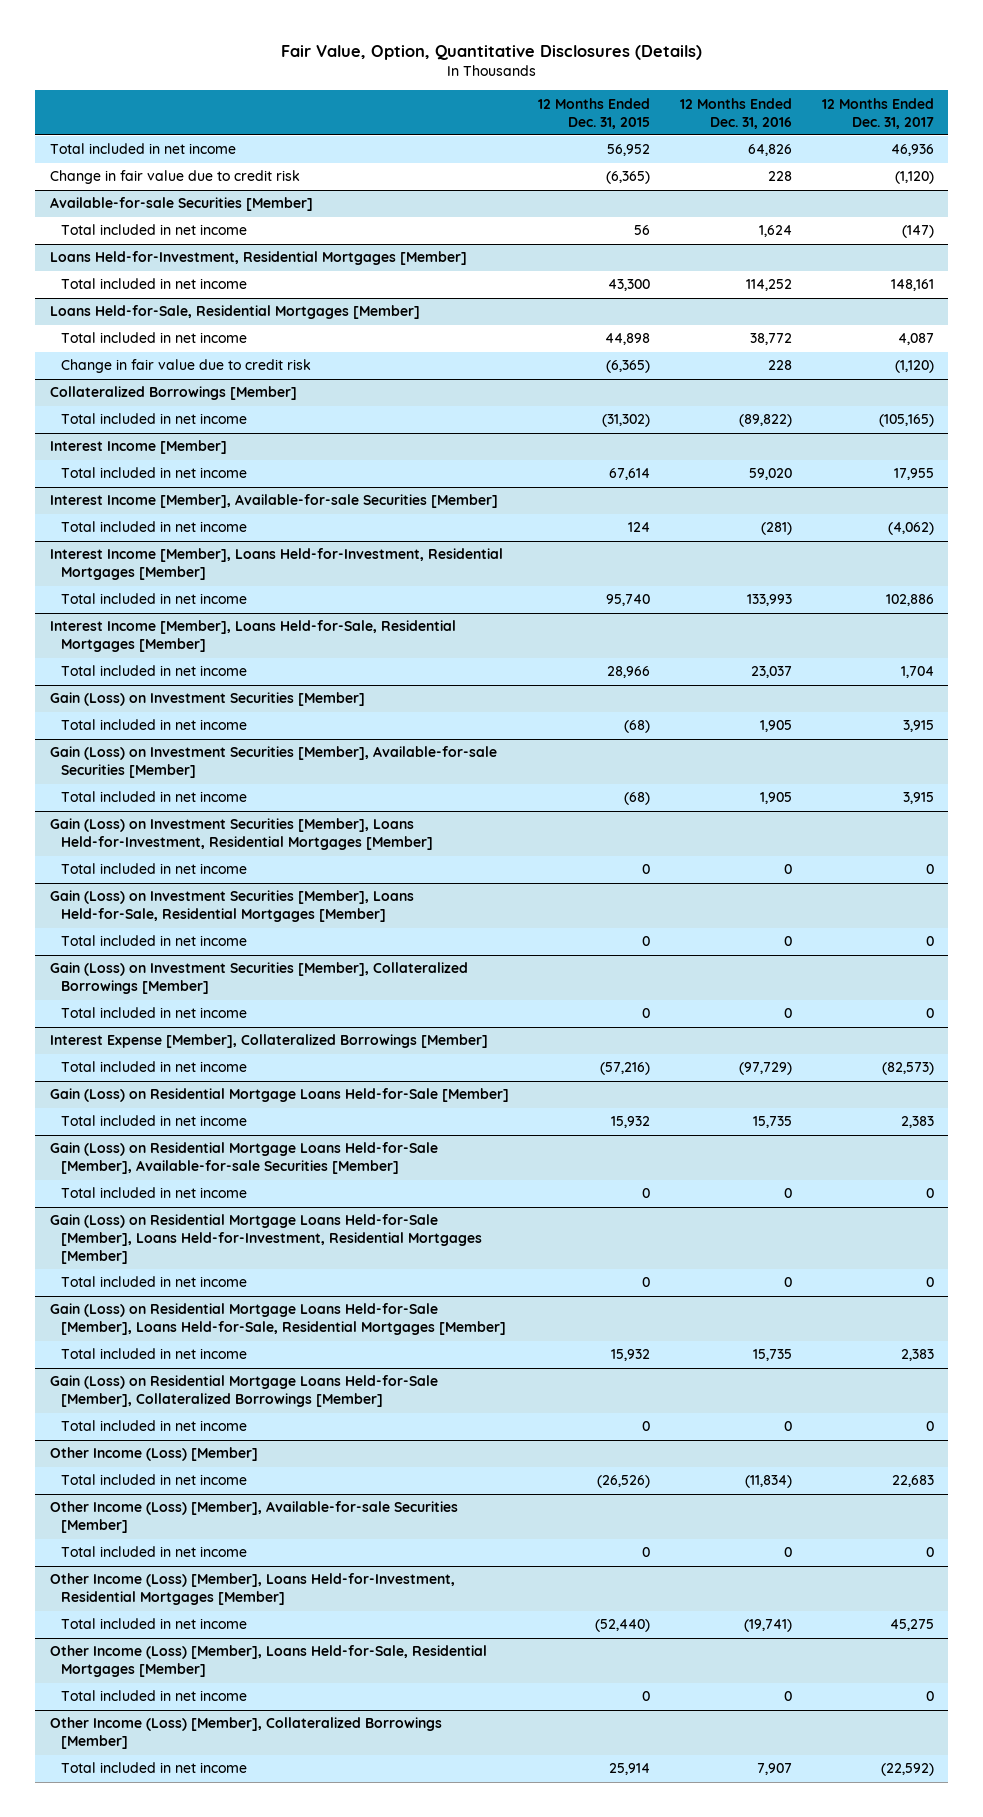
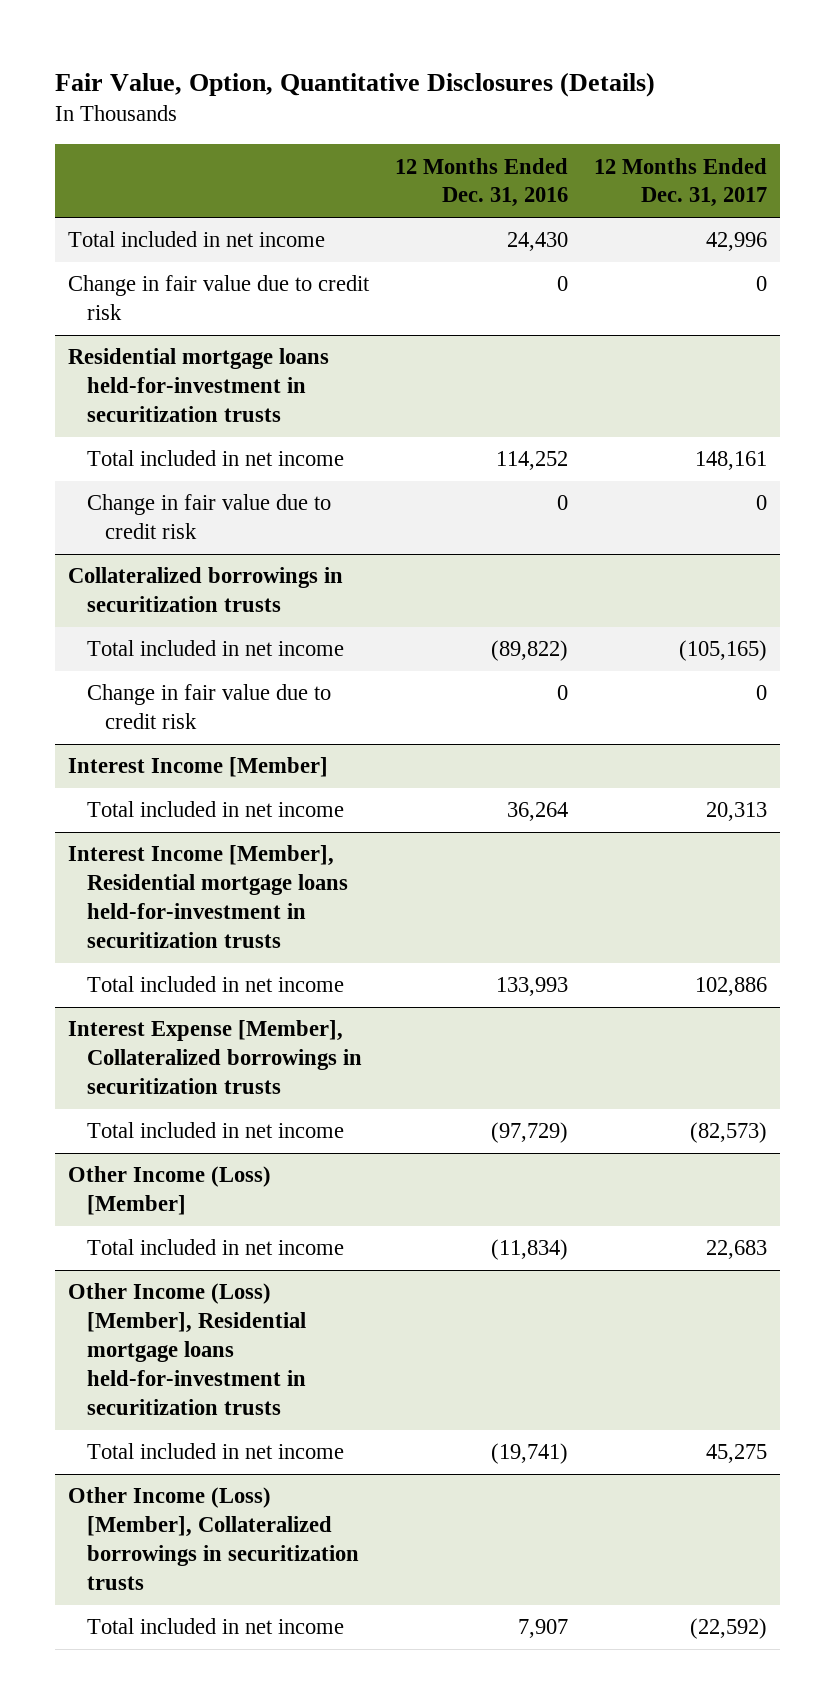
- | 12 Months Ended Dec. 31, 2015 | 12 Months Ended Dec. 31, 2016 | 12 Months Ended Dec. 31, 2017
+ | 12 Months Ended Dec. 31, 2016 | 12 Months Ended Dec. 31, 2017
- Total included in net income | 56,952 | 64,826 | 46,936
- Change in fair value due to credit risk | (6,365) | 228 | (1,120)
- Available-for-sale Securities [Member]
- Total included in net income | 56 | 1,624 | (147)
- Loans Held-for-Investment, Residential Mortgages [Member]
+ Total included in net income | 24,430 | 42,996
+ Change in fair value due to credit risk | 0 | 0
+ Residential mortgage loans held-for-investment in securitization trusts
- Loans Held-for-Sale, Residential Mortgages [Member]
- Total included in net income | 44,898 | 38,772 | 4,087
- Change in fair value due to credit risk | (6,365) | 228 | (1,120)
- Collateralized Borrowings [Member]
+ Change in fair value due to credit risk | 0 | 0
+ Collateralized borrowings in securitization trusts
+ Change in fair value due to credit risk | 0 | 0
@ Interest Income [Member]
- Total included in net income | 67,614 | 59,020 | 17,955
- Interest Income [Member], Available-for-sale Securities [Member]
- Total included in net income | 124 | (281) | (4,062)
- Interest Income [Member], Loans Held-for-Investment, Residential Mortgages [Member]
@ Interest Income [Member]
+ Total included in net income | 36,264 | 20,313
+ Interest Income [Member], Residential mortgage loans held-for-investment in securitization trusts
- Interest Income [Member], Loans Held-for-Sale, Residential Mortgages [Member]
- Total included in net income | 28,966 | 23,037 | 1,704
- Gain (Loss) on Investment Securities [Member]
- Total included in net income | (68) | 1,905 | 3,915
- Gain (Loss) on Investment Securities [Member], Available-for-sale Securities [Member]
- Total included in net income | (68) | 1,905 | 3,915
- Gain (Loss) on Investment Securities [Member], Loans Held-for-Investment, Residential Mortgages [Member]
- Total included in net income | 0 | 0 | 0
- Gain (Loss) on Investment Securities [Member], Loans Held-for-Sale, Residential Mortgages [Member]
- Total included in net income | 0 | 0 | 0
- Gain (Loss) on Investment Securities [Member], Collateralized Borrowings [Member]
- Total included in net income | 0 | 0 | 0
- Interest Expense [Member], Collateralized Borrowings [Member]
+ Interest Expense [Member], Collateralized borrowings in securitization trusts
- Gain (Loss) on Residential Mortgage Loans Held-for-Sale [Member]
- Total included in net income | 15,932 | 15,735 | 2,383
- Gain (Loss) on Residential Mortgage Loans Held-for-Sale [Member], Available-for-sale Securities [Member]
- Total included in net income | 0 | 0 | 0
- Gain (Loss) on Residential Mortgage Loans Held-for-Sale [Member], Loans Held-for-Investment, Residential Mortgages [Member]
- Total included in net income | 0 | 0 | 0
- Gain (Loss) on Residential Mortgage Loans Held-for-Sale [Member], Loans Held-for-Sale, Residential Mortgages [Member]
- Total included in net income | 15,932 | 15,735 | 2,383
- Gain (Loss) on Residential Mortgage Loans Held-for-Sale [Member], Collateralized Borrowings [Member]
- Total included in net income | 0 | 0 | 0
- Other Income (Loss) [Member], Available-for-sale Securities [Member]
- Total included in net income | 0 | 0 | 0
- Other Income (Loss) [Member], Loans Held-for-Investment, Residential Mortgages [Member]
+ Other Income (Loss) [Member], Residential mortgage loans held-for-investment in securitization trusts
- Other Income (Loss) [Member], Loans Held-for-Sale, Residential Mortgages [Member]
- Total included in net income | 0 | 0 | 0
- Other Income (Loss) [Member], Collateralized Borrowings [Member]
+ Other Income (Loss) [Member], Collateralized borrowings in securitization trusts

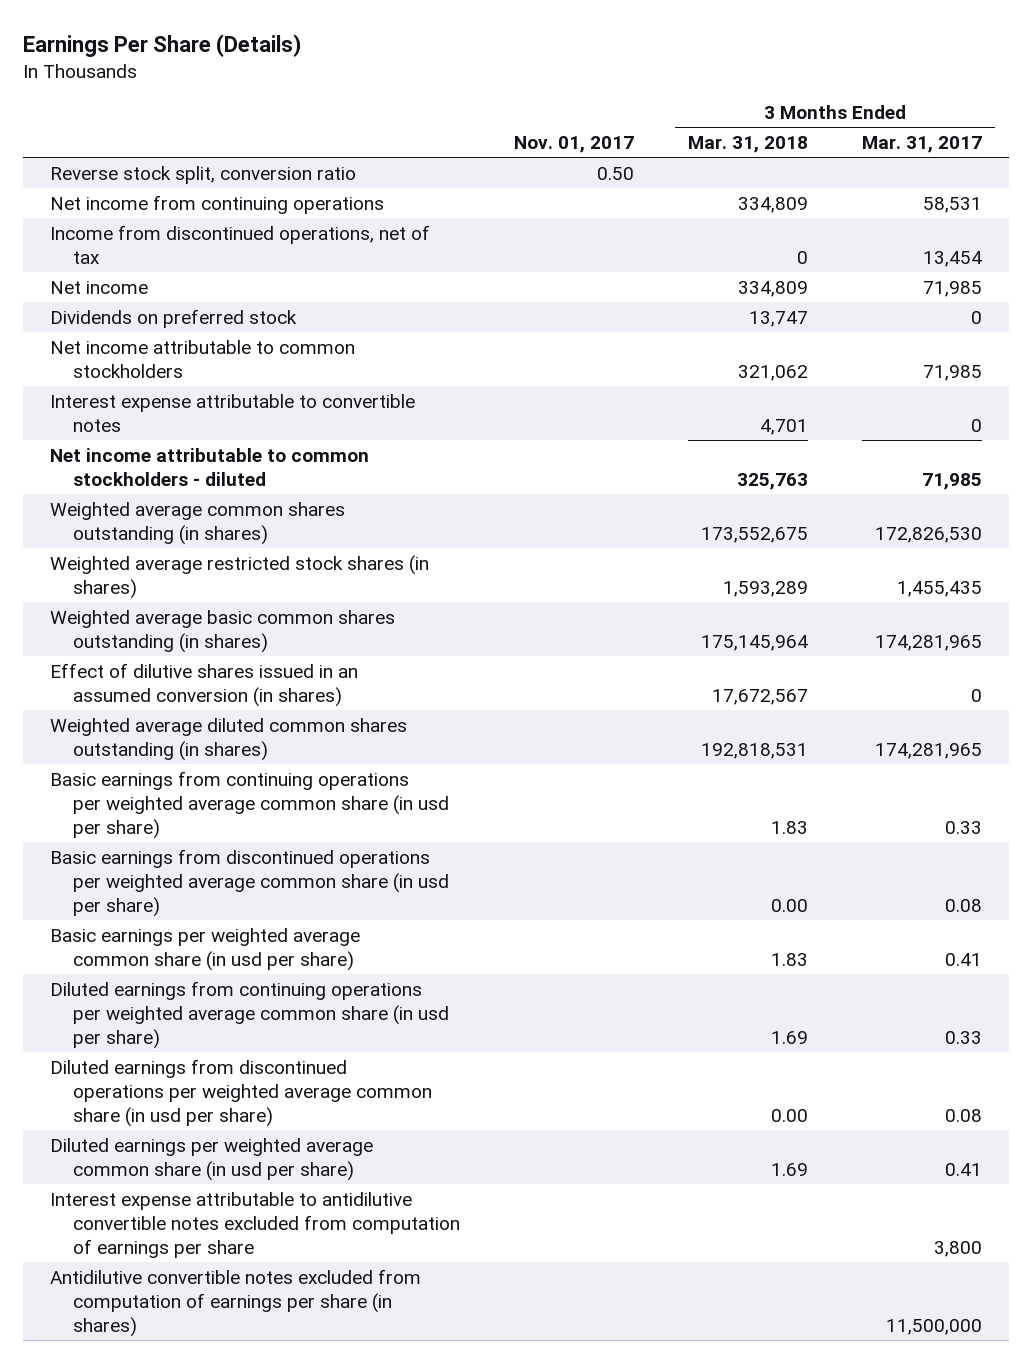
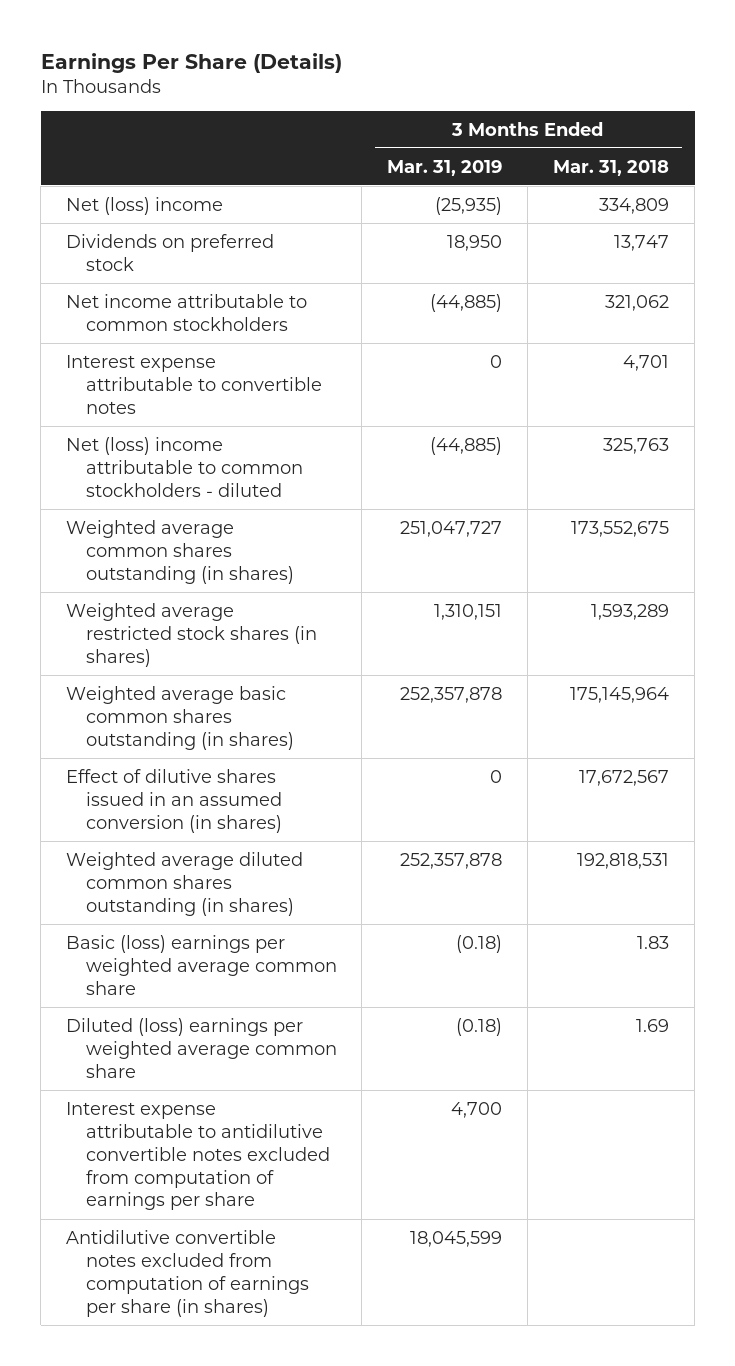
- | Nov. 01, 2017 | 3 Months Ended Mar. 31, 2018 | 3 Months Ended Mar. 31, 2017
+ | 3 Months Ended Mar. 31, 2019 | 3 Months Ended Mar. 31, 2018
- Reverse stock split, conversion ratio | 0.50 | |
- Net income from continuing operations | | 334,809 | 58,531
- Income from discontinued operations, net of tax | | 0 | 13,454
- Net income | | 334,809 | 71,985
+ Net (loss) income | (25,935) | 334,809
- Net income attributable to common stockholders - diluted | | 325,763 | 71,985
+ Net (loss) income attributable to common stockholders - diluted | (44,885) | 325,763
- Basic earnings from continuing operations per weighted average common share (in usd per share) | | 1.83 | 0.33
- Basic earnings from discontinued operations per weighted average common share (in usd per share) | | 0.00 | 0.08
- Basic earnings per weighted average common share (in usd per share) | | 1.83 | 0.41
- Diluted earnings from continuing operations per weighted average common share (in usd per share) | | 1.69 | 0.33
- Diluted earnings from discontinued operations per weighted average common share (in usd per share) | | 0.00 | 0.08
- Diluted earnings per weighted average common share (in usd per share) | | 1.69 | 0.41
+ Basic (loss) earnings per weighted average common share | (0.18) | 1.83
+ Diluted (loss) earnings per weighted average common share | (0.18) | 1.69

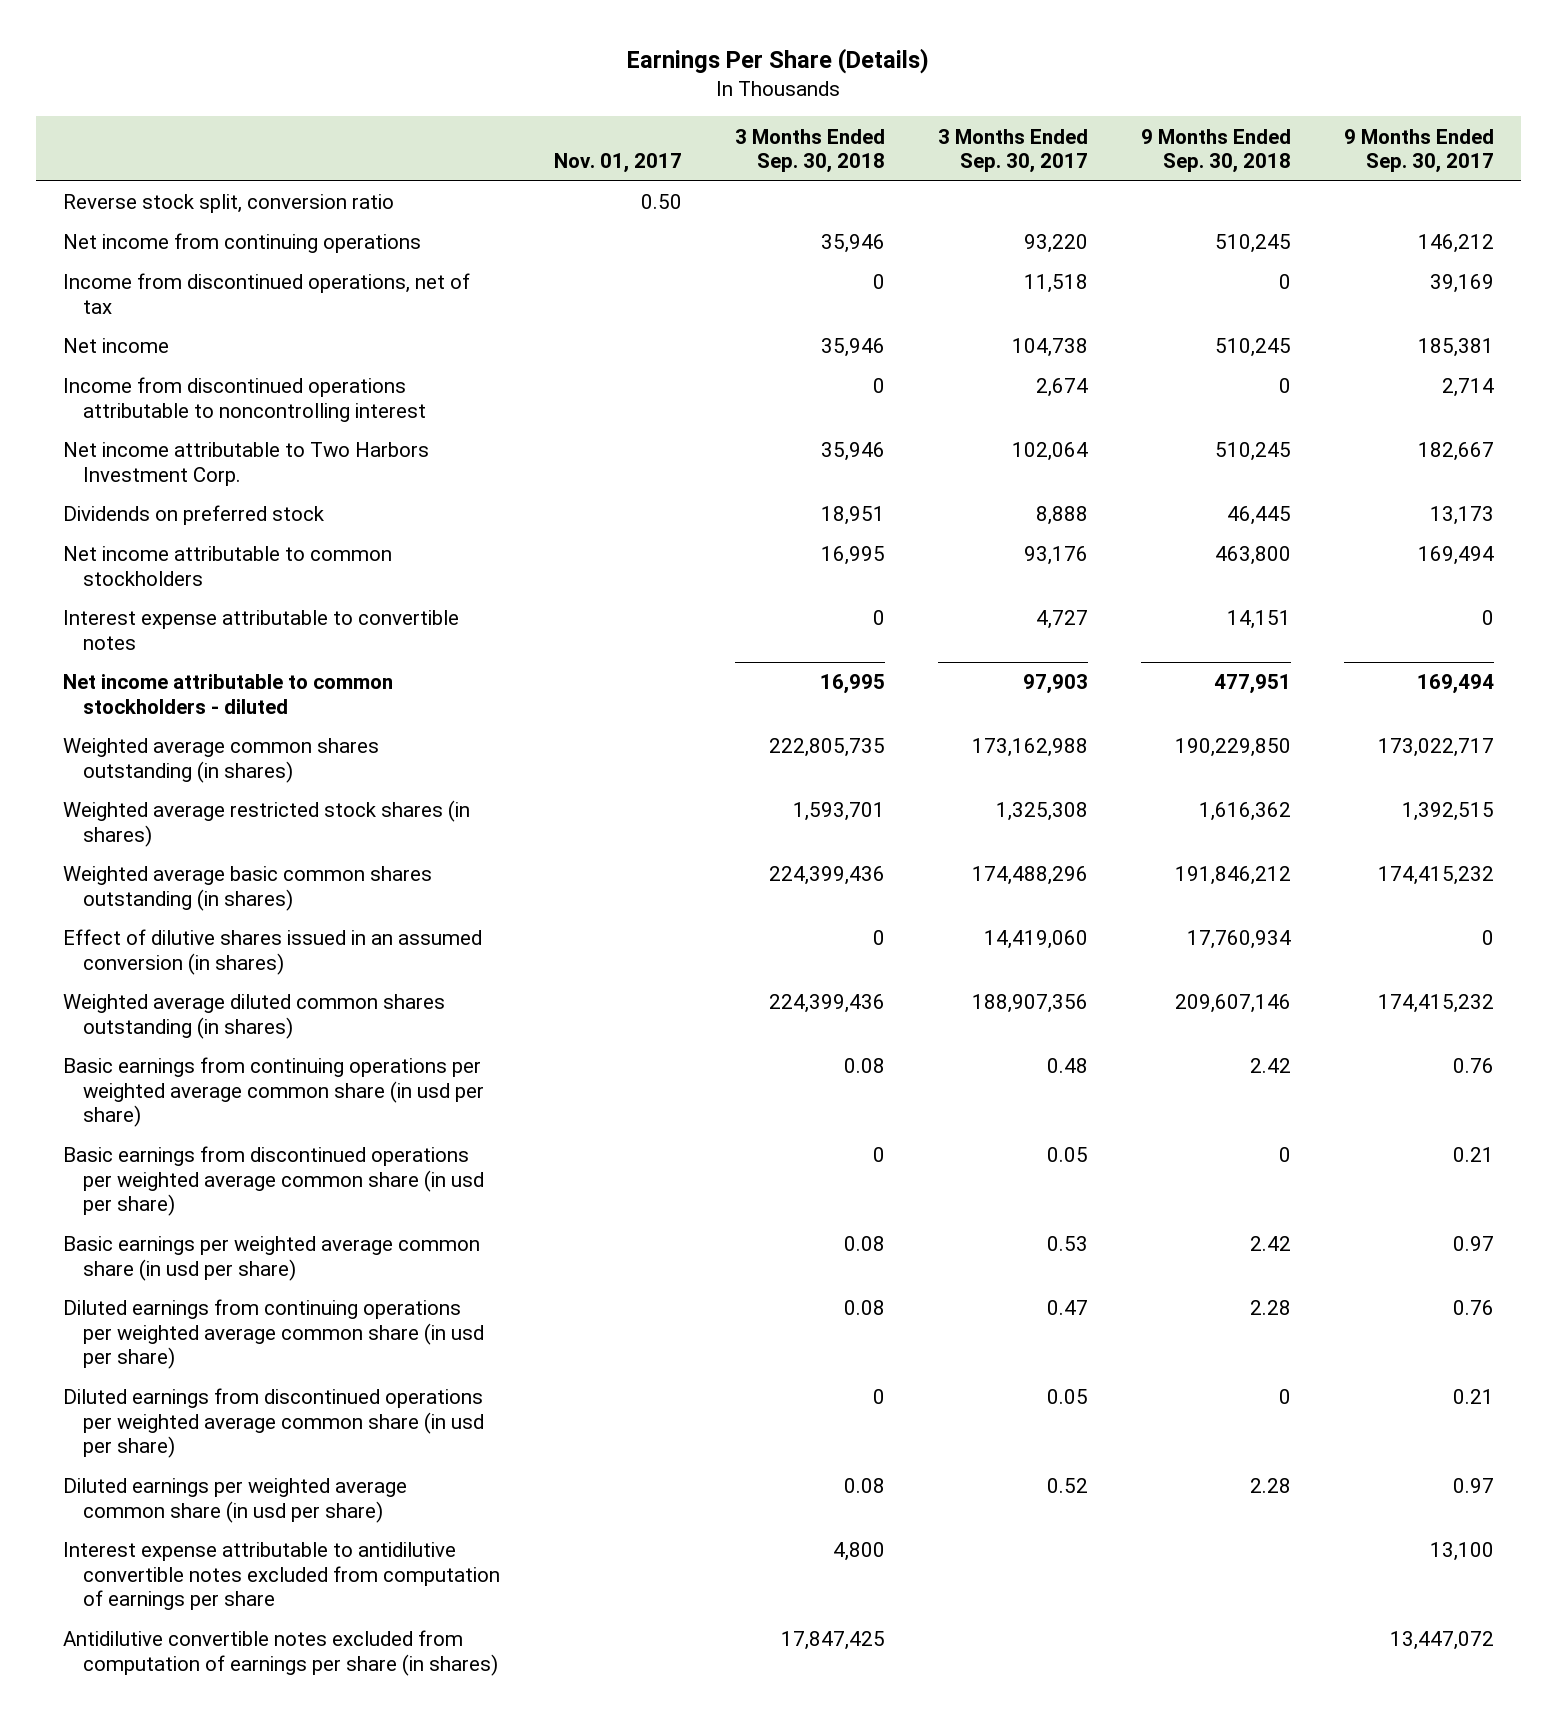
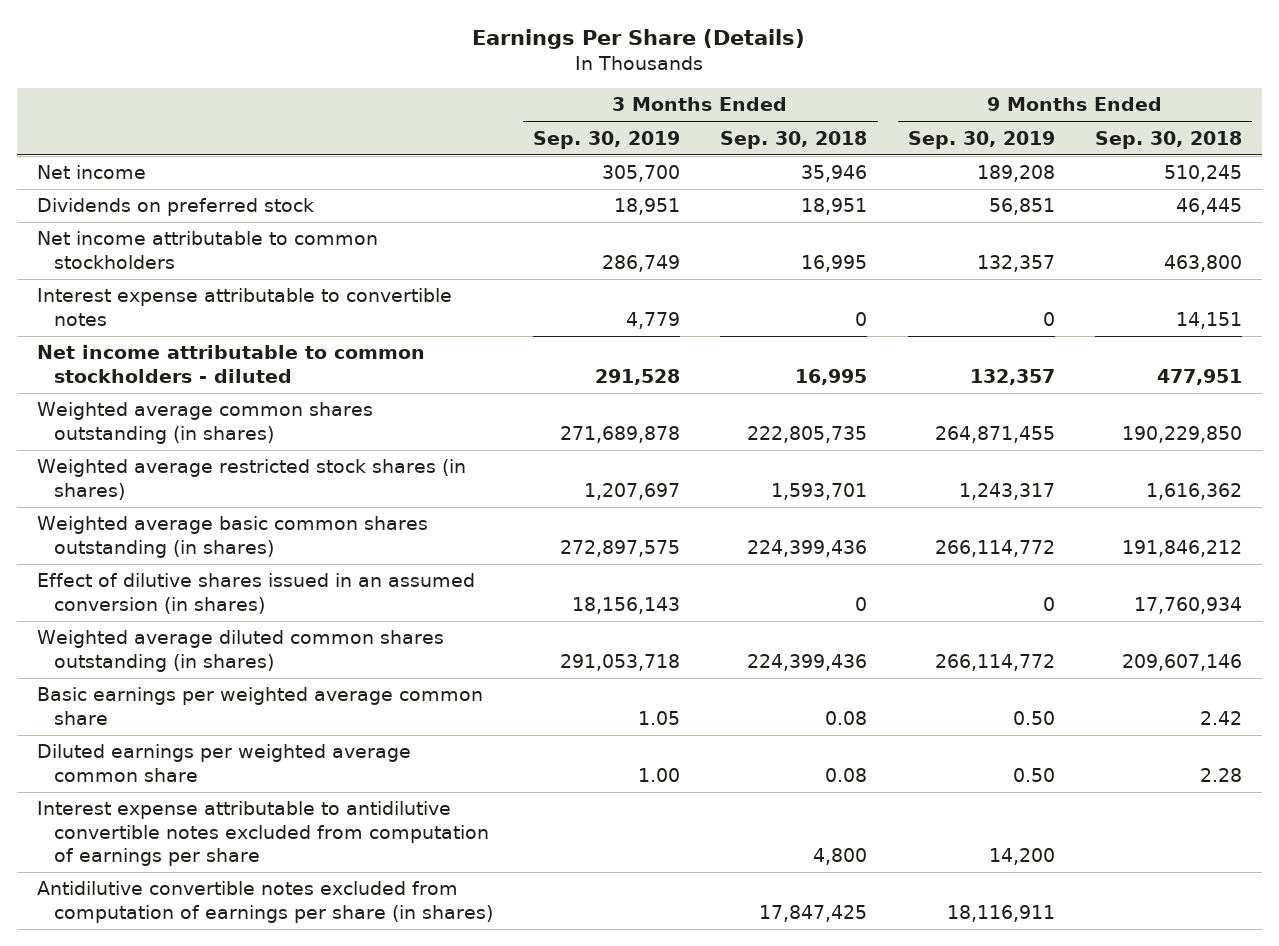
- | Nov. 01, 2017 | 3 Months Ended Sep. 30, 2018 | 3 Months Ended Sep. 30, 2017 | 9 Months Ended Sep. 30, 2018 | 9 Months Ended Sep. 30, 2017
+ | 3 Months Ended Sep. 30, 2019 | 3 Months Ended Sep. 30, 2018 | 9 Months Ended Sep. 30, 2019 | 9 Months Ended Sep. 30, 2018
- Reverse stock split, conversion ratio | 0.50 | | | |
- Net income from continuing operations | | 35,946 | 93,220 | 510,245 | 146,212
- Income from discontinued operations, net of tax | | 0 | 11,518 | 0 | 39,169
- Income from discontinued operations attributable to noncontrolling interest | | 0 | 2,674 | 0 | 2,714
- Net income attributable to Two Harbors Investment Corp. | | 35,946 | 102,064 | 510,245 | 182,667
- Basic earnings from continuing operations per weighted average common share (in usd per share) | | 0.08 | 0.48 | 2.42 | 0.76
- Basic earnings from discontinued operations per weighted average common share (in usd per share) | | 0 | 0.05 | 0 | 0.21
- Basic earnings per weighted average common share (in usd per share) | | 0.08 | 0.53 | 2.42 | 0.97
- Diluted earnings from continuing operations per weighted average common share (in usd per share) | | 0.08 | 0.47 | 2.28 | 0.76
- Diluted earnings from discontinued operations per weighted average common share (in usd per share) | | 0 | 0.05 | 0 | 0.21
- Diluted earnings per weighted average common share (in usd per share) | | 0.08 | 0.52 | 2.28 | 0.97
+ Basic earnings per weighted average common share | 1.05 | 0.08 | 0.50 | 2.42
+ Diluted earnings per weighted average common share | 1.00 | 0.08 | 0.50 | 2.28

